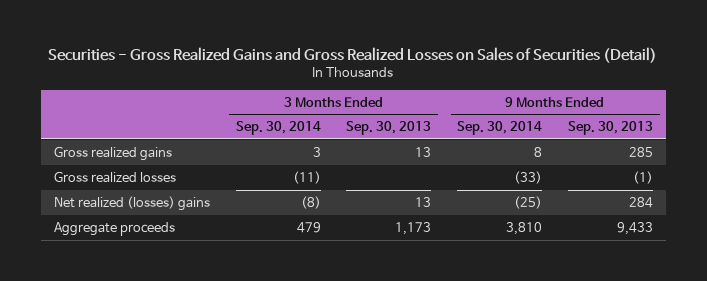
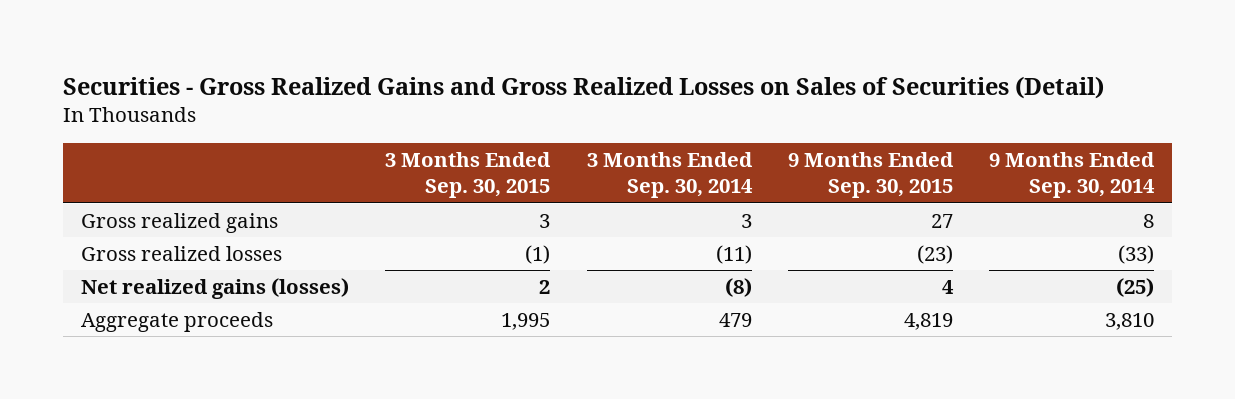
- | 3 Months Ended Sep. 30, 2014 | 3 Months Ended Sep. 30, 2013 | 9 Months Ended Sep. 30, 2014 | 9 Months Ended Sep. 30, 2013
+ | 3 Months Ended Sep. 30, 2015 | 3 Months Ended Sep. 30, 2014 | 9 Months Ended Sep. 30, 2015 | 9 Months Ended Sep. 30, 2014
- Net realized (losses) gains | (8) | 13 | (25) | 284
+ Net realized gains (losses) | 2 | (8) | 4 | (25)

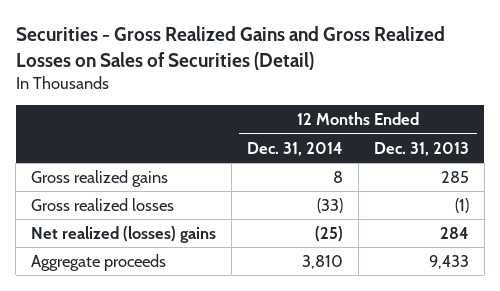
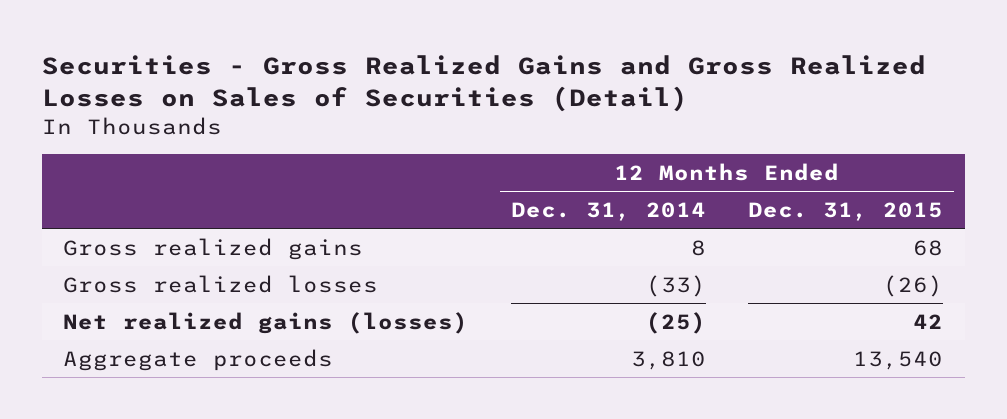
- | 12 Months Ended Dec. 31, 2014 | 12 Months Ended Dec. 31, 2013
+ | 12 Months Ended Dec. 31, 2014 | 12 Months Ended Dec. 31, 2015
- Net realized (losses) gains | (25) | 284
+ Net realized gains (losses) | (25) | 42

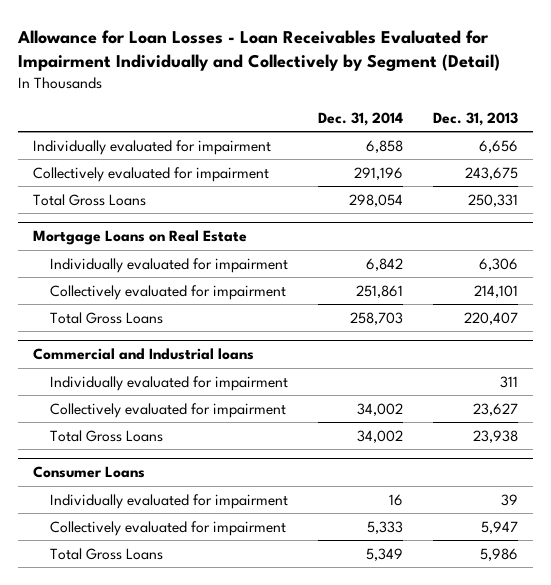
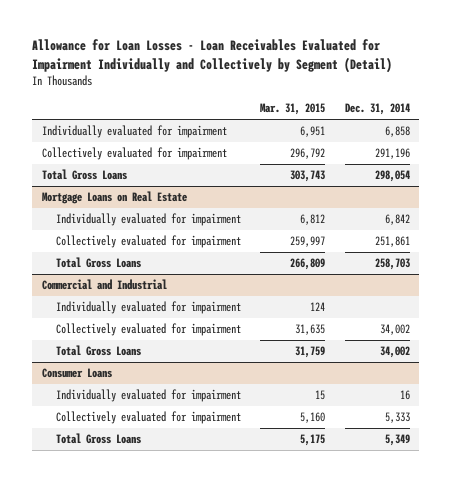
- | Dec. 31, 2014 | Dec. 31, 2013
+ | Mar. 31, 2015 | Dec. 31, 2014
- Commercial and Industrial loans
+ Commercial and Industrial

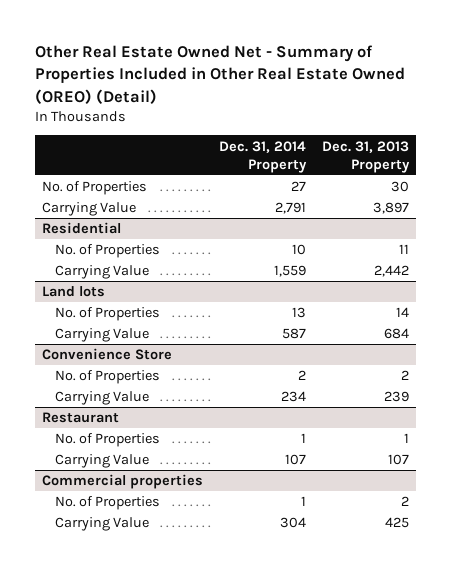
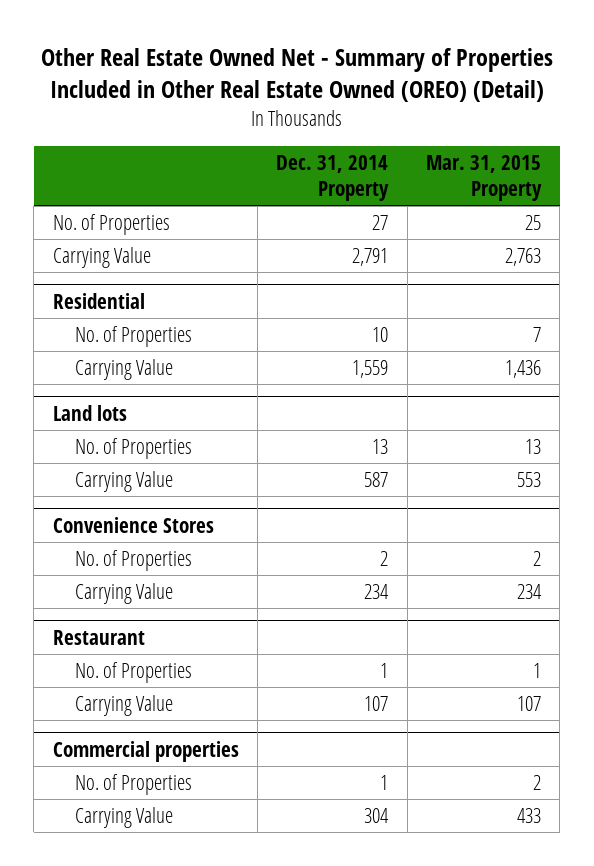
- | Dec. 31, 2014 Property | Dec. 31, 2013 Property
+ | Dec. 31, 2014 Property | Mar. 31, 2015 Property
- Convenience Store
+ Convenience Stores

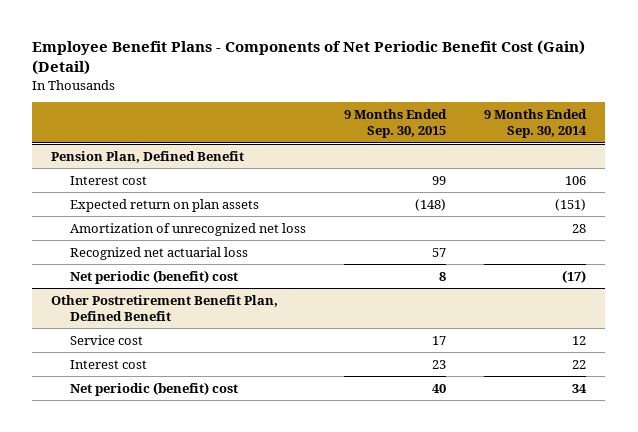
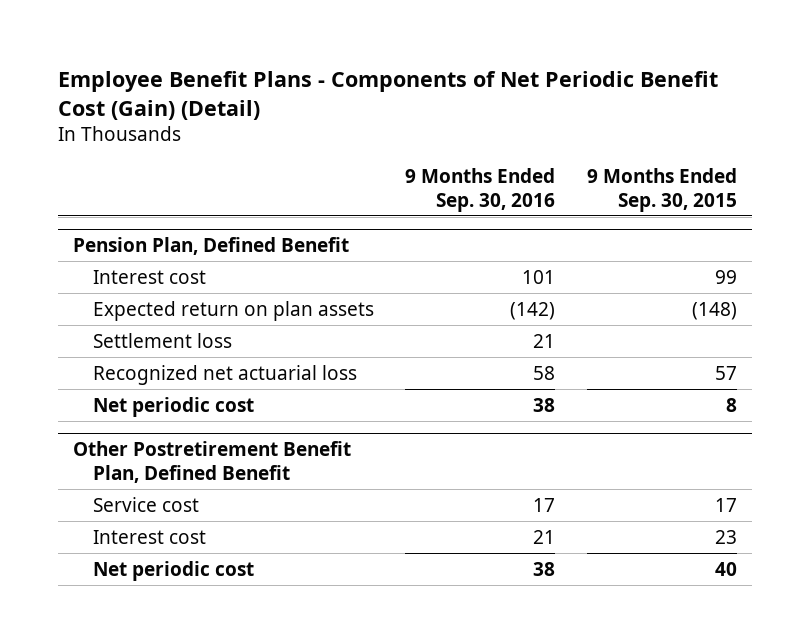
- | 9 Months Ended Sep. 30, 2015 | 9 Months Ended Sep. 30, 2014
+ | 9 Months Ended Sep. 30, 2016 | 9 Months Ended Sep. 30, 2015
@ Pension Plan, Defined Benefit
- Amortization of unrecognized net loss | | 28
+ Settlement loss | 21 |
- Net periodic (benefit) cost | 8 | (17)
+ Net periodic cost | 38 | 8
@ Other Postretirement Benefit Plan, Defined Benefit
- Net periodic (benefit) cost | 40 | 34
+ Net periodic cost | 38 | 40

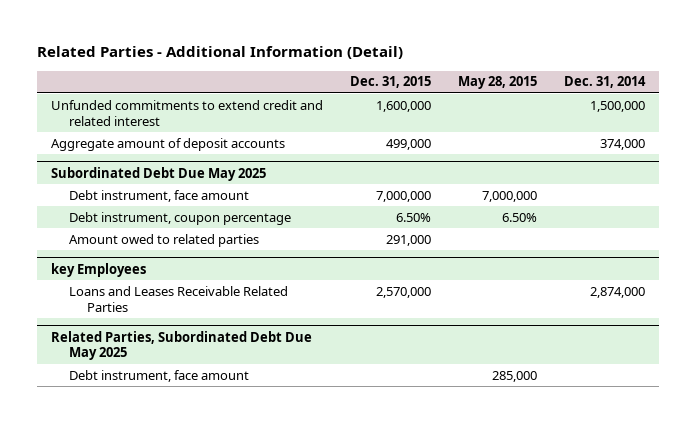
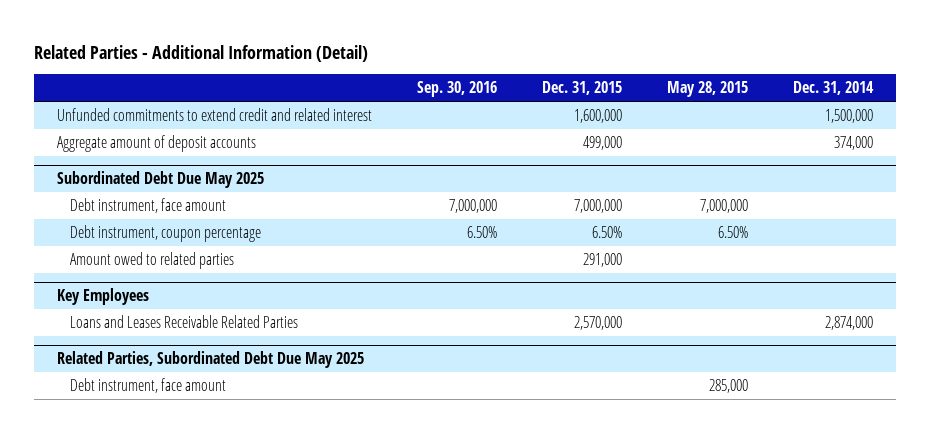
- | Dec. 31, 2015 | May 28, 2015 | Dec. 31, 2014
+ | Sep. 30, 2016 | Dec. 31, 2015 | May 28, 2015 | Dec. 31, 2014
- key Employees
+ Key Employees

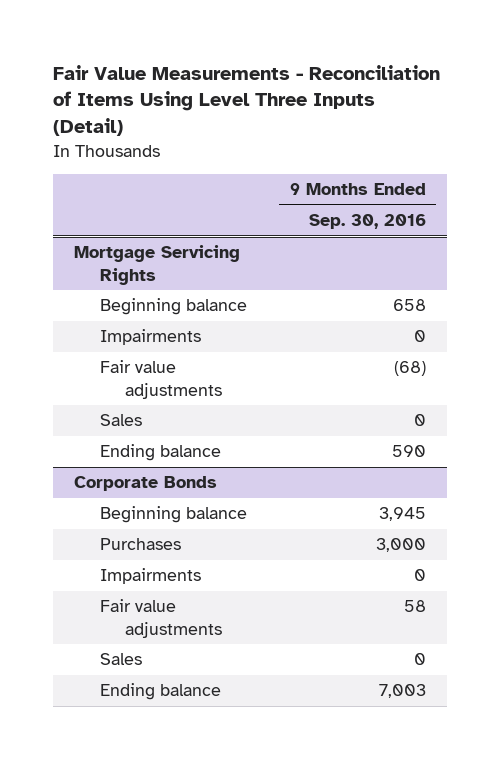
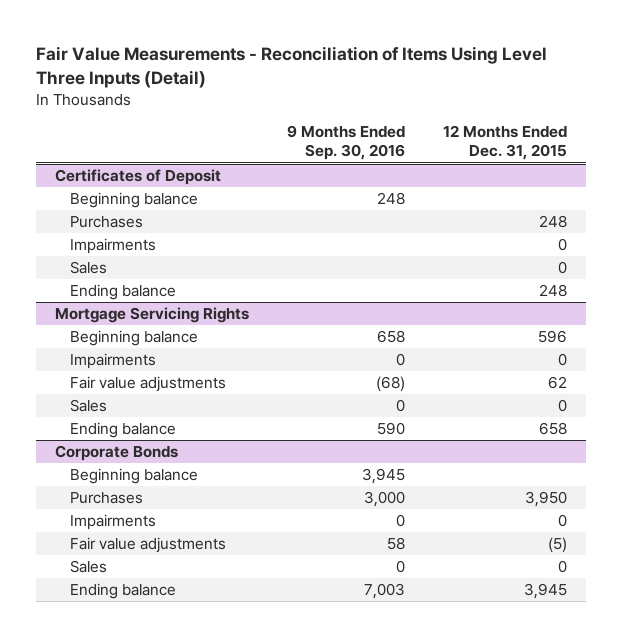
- | 9 Months Ended Sep. 30, 2016
+ | 9 Months Ended Sep. 30, 2016 | 12 Months Ended Dec. 31, 2015
+ Certificates of Deposit
+ Beginning balance | 248 |
+ Purchases | | 248
+ Impairments | | 0
+ Sales | | 0
+ Ending balance | | 248

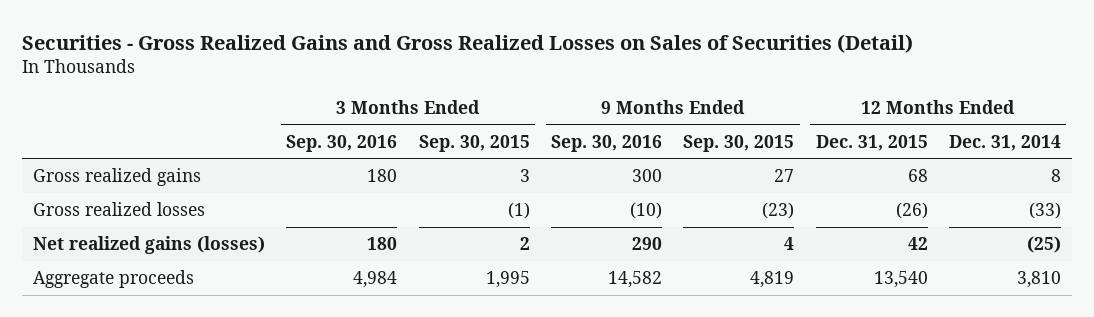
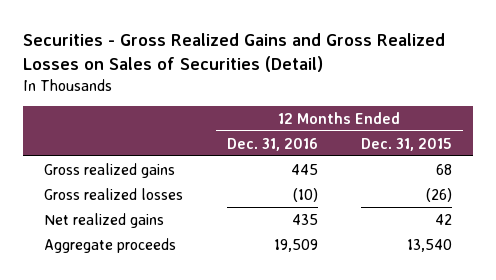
- | 3 Months Ended Sep. 30, 2016 | 3 Months Ended Sep. 30, 2015 | 9 Months Ended Sep. 30, 2016 | 9 Months Ended Sep. 30, 2015 | 12 Months Ended Dec. 31, 2015 | 12 Months Ended Dec. 31, 2014
+ | 12 Months Ended Dec. 31, 2016 | 12 Months Ended Dec. 31, 2015
- Net realized gains (losses) | 180 | 2 | 290 | 4 | 42 | (25)
+ Net realized gains | 435 | 42

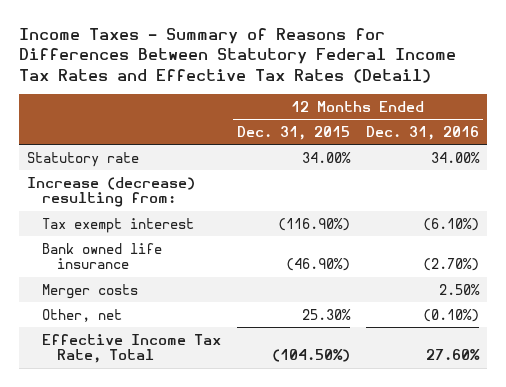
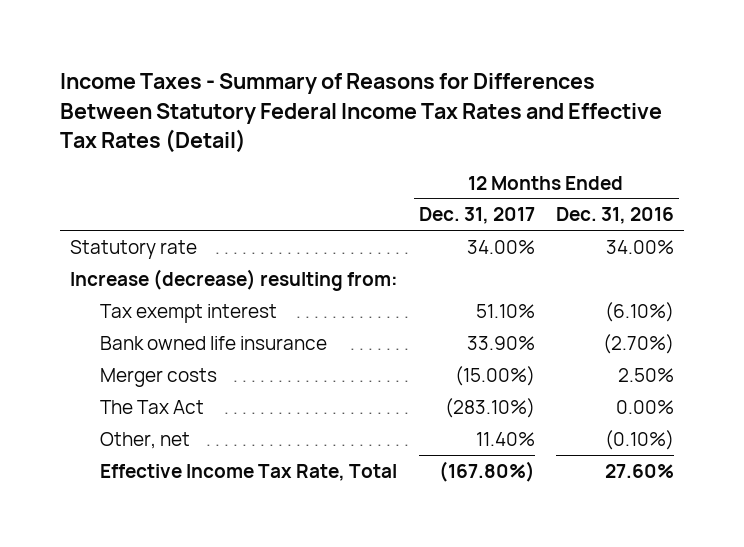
- | 12 Months Ended Dec. 31, 2015 | 12 Months Ended Dec. 31, 2016
+ | 12 Months Ended Dec. 31, 2017 | 12 Months Ended Dec. 31, 2016
+ The Tax Act | (283.10%) | 0.00%

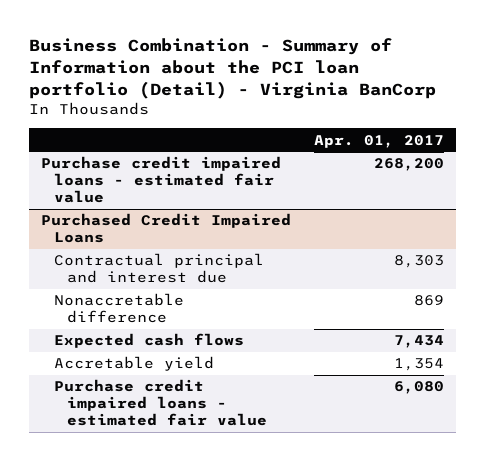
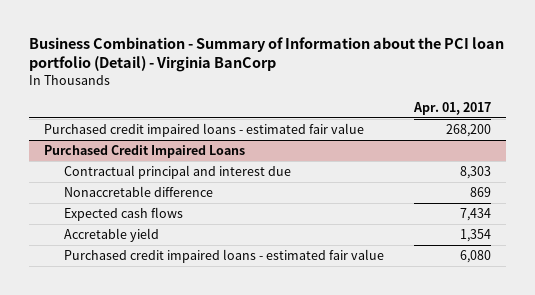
- Purchase credit impaired loans - estimated fair value | 268,200
+ Purchased credit impaired loans - estimated fair value | 268,200
@ Purchased Credit Impaired Loans
- Purchase credit impaired loans - estimated fair value | 6,080
+ Purchased credit impaired loans - estimated fair value | 6,080

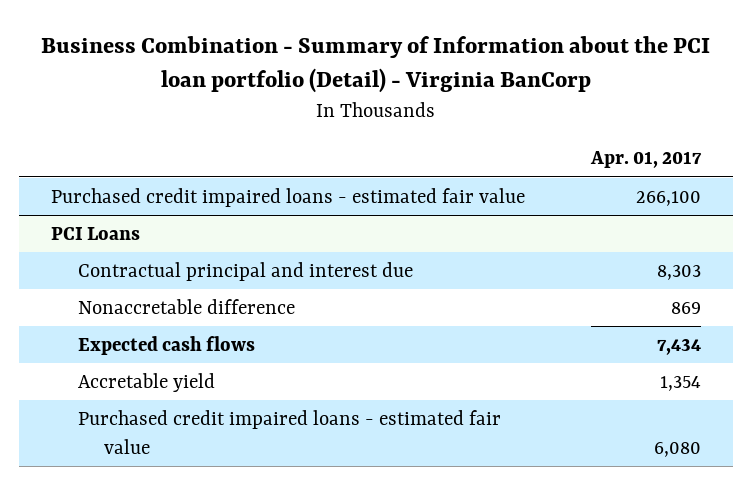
- Purchased credit impaired loans - estimated fair value | 268,200
- Purchased Credit Impaired Loans
+ Purchased credit impaired loans - estimated fair value | 266,100
+ PCI Loans

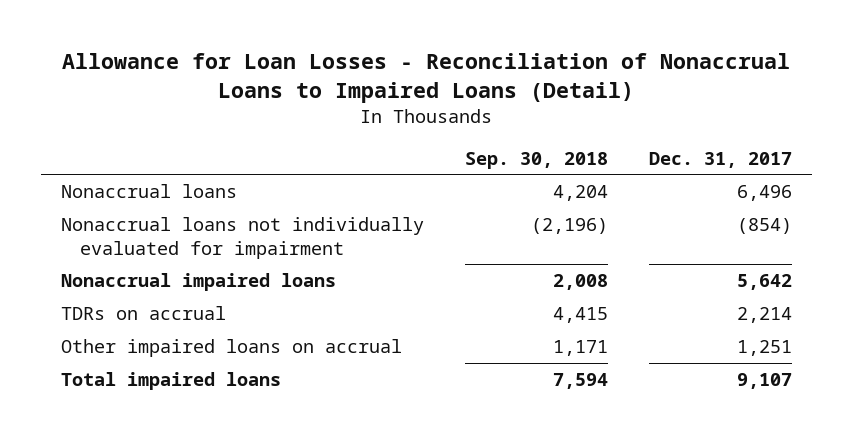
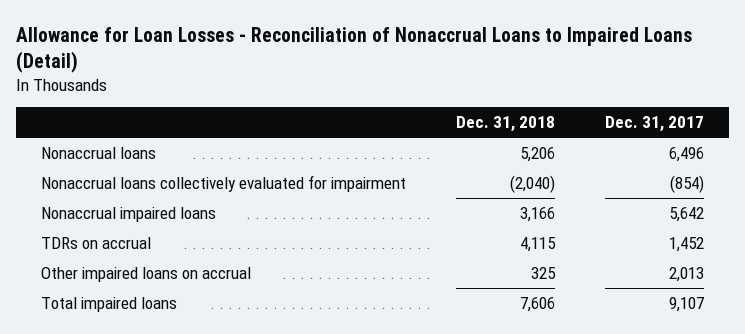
- | Sep. 30, 2018 | Dec. 31, 2017
+ | Dec. 31, 2018 | Dec. 31, 2017
- Nonaccrual loans not individually evaluated for impairment | (2,196) | (854)
+ Nonaccrual loans collectively evaluated for impairment | (2,040) | (854)
- TDRs on accrual | 4,415 | 2,214
- Other impaired loans on accrual | 1,171 | 1,251
+ TDRs on accrual | 4,115 | 1,452
+ Other impaired loans on accrual | 325 | 2,013

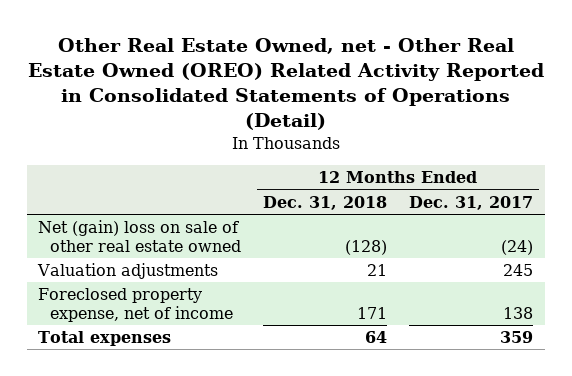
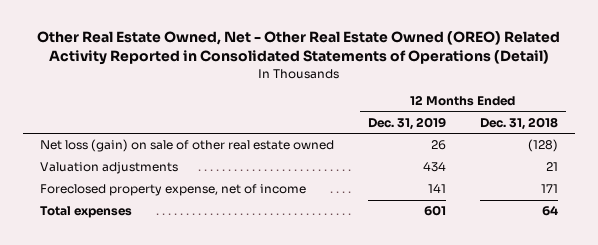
- Other Real Estate Owned, net - Other Real Estate Owned (OREO) Related Activity Reported in Consolidated Statements of Operations (Detail)
+ Other Real Estate Owned, Net - Other Real Estate Owned (OREO) Related Activity Reported in Consolidated Statements of Operations (Detail)
- | 12 Months Ended Dec. 31, 2018 | 12 Months Ended Dec. 31, 2017
+ | 12 Months Ended Dec. 31, 2019 | 12 Months Ended Dec. 31, 2018
- Net (gain) loss on sale of other real estate owned | (128) | (24)
+ Net loss (gain) on sale of other real estate owned | 26 | (128)

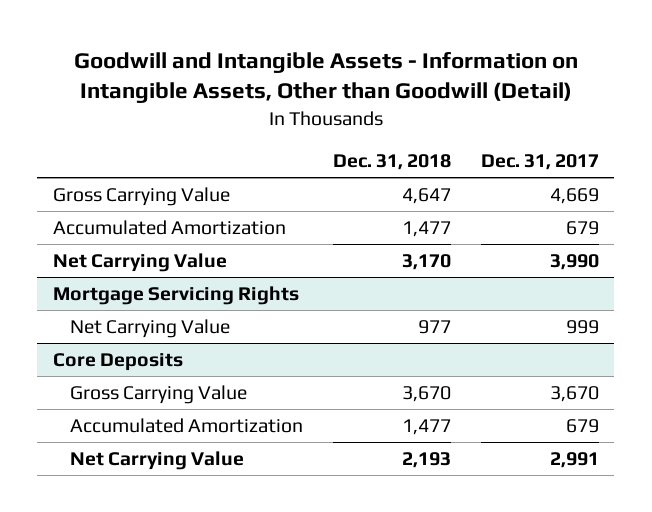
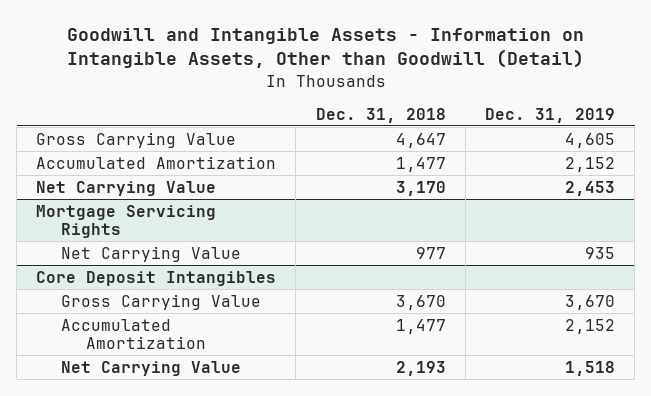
- | Dec. 31, 2018 | Dec. 31, 2017
+ | Dec. 31, 2018 | Dec. 31, 2019
- Core Deposits
+ Core Deposit Intangibles

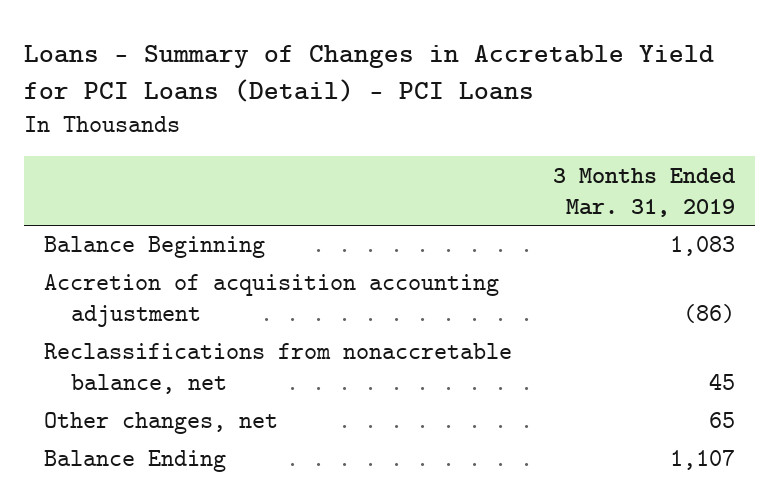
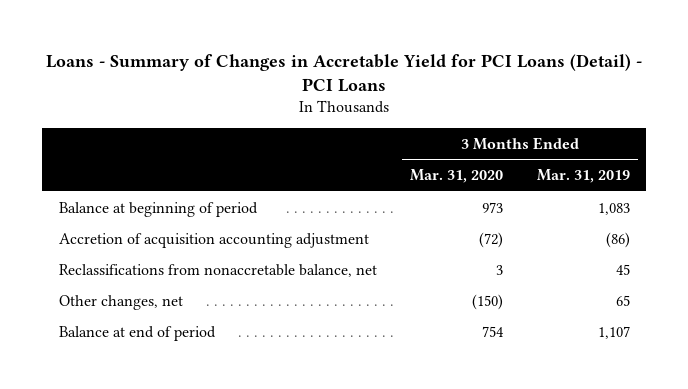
- | 3 Months Ended Mar. 31, 2019
+ | 3 Months Ended Mar. 31, 2020 | 3 Months Ended Mar. 31, 2019
- Balance Beginning | 1,083
+ Balance at beginning of period | 973 | 1,083
- Balance Ending | 1,107
+ Balance at end of period | 754 | 1,107

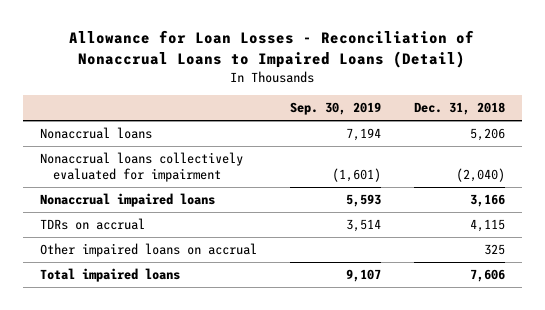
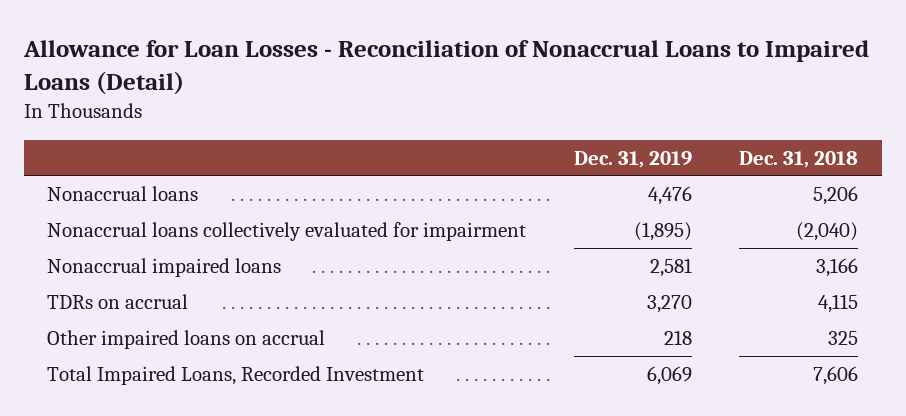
- | Sep. 30, 2019 | Dec. 31, 2018
+ | Dec. 31, 2019 | Dec. 31, 2018
- Total impaired loans | 9,107 | 7,606
+ Total Impaired Loans, Recorded Investment | 6,069 | 7,606

